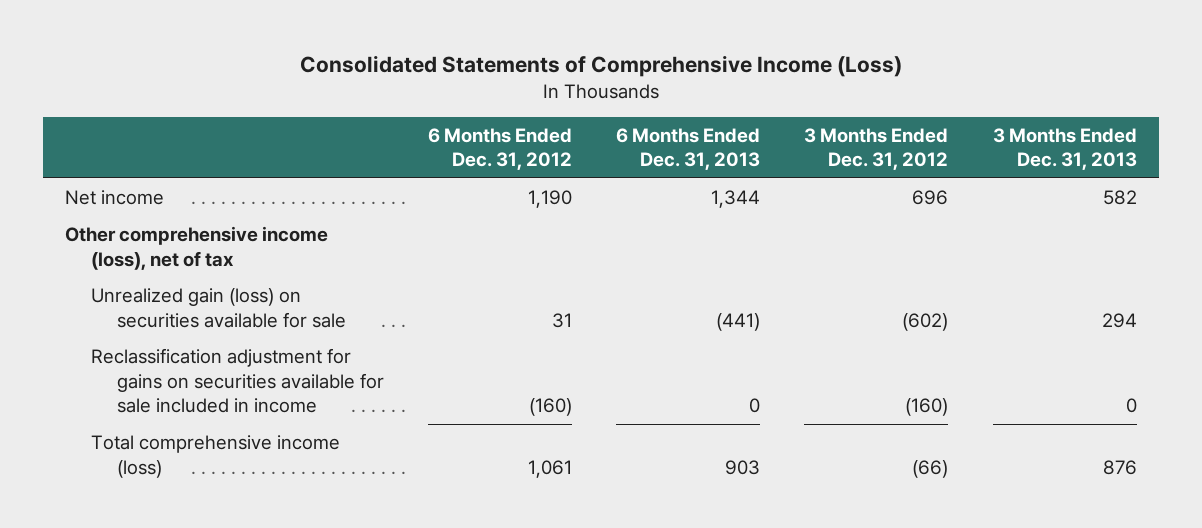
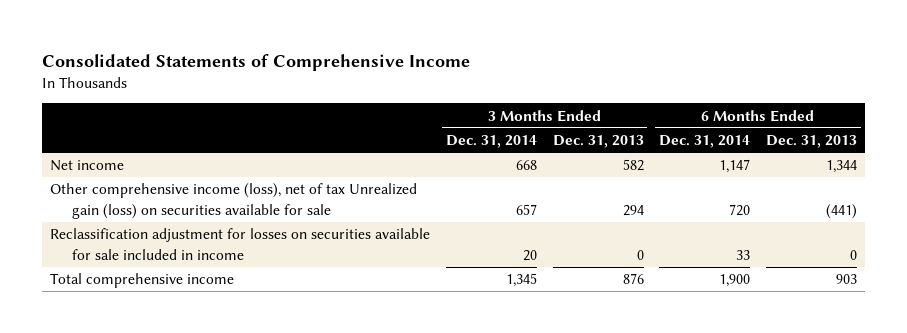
- Consolidated Statements of Comprehensive Income (Loss)
+ Consolidated Statements of Comprehensive Income
- | 6 Months Ended Dec. 31, 2012 | 6 Months Ended Dec. 31, 2013 | 3 Months Ended Dec. 31, 2012 | 3 Months Ended Dec. 31, 2013
+ | 3 Months Ended Dec. 31, 2014 | 3 Months Ended Dec. 31, 2013 | 6 Months Ended Dec. 31, 2014 | 6 Months Ended Dec. 31, 2013
- Other comprehensive income (loss), net of tax
- Unrealized gain (loss) on securities available for sale | 31 | (441) | (602) | 294
- Reclassification adjustment for gains on securities available for sale included in income | (160) | 0 | (160) | 0
- Total comprehensive income (loss) | 1,061 | 903 | (66) | 876
+ Other comprehensive income (loss), net of tax Unrealized gain (loss) on securities available for sale | 657 | 294 | 720 | (441)
+ Reclassification adjustment for losses on securities available for sale included in income | 20 | 0 | 33 | 0
+ Total comprehensive income | 1,345 | 876 | 1,900 | 903

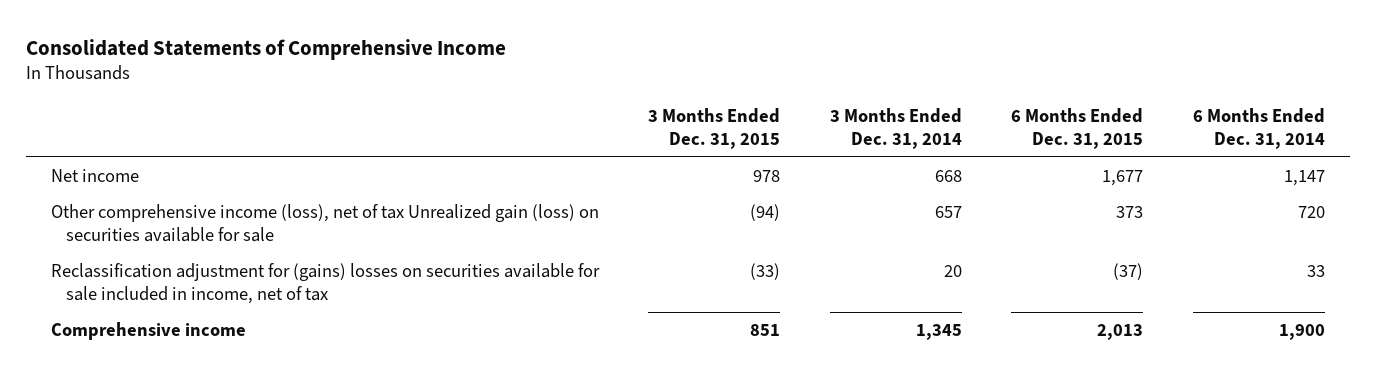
- | 3 Months Ended Dec. 31, 2014 | 3 Months Ended Dec. 31, 2013 | 6 Months Ended Dec. 31, 2014 | 6 Months Ended Dec. 31, 2013
+ | 3 Months Ended Dec. 31, 2015 | 3 Months Ended Dec. 31, 2014 | 6 Months Ended Dec. 31, 2015 | 6 Months Ended Dec. 31, 2014
- Reclassification adjustment for losses on securities available for sale included in income | 20 | 0 | 33 | 0
- Total comprehensive income | 1,345 | 876 | 1,900 | 903
+ Reclassification adjustment for (gains) losses on securities available for sale included in income, net of tax | (33) | 20 | (37) | 33
+ Comprehensive income | 851 | 1,345 | 2,013 | 1,900

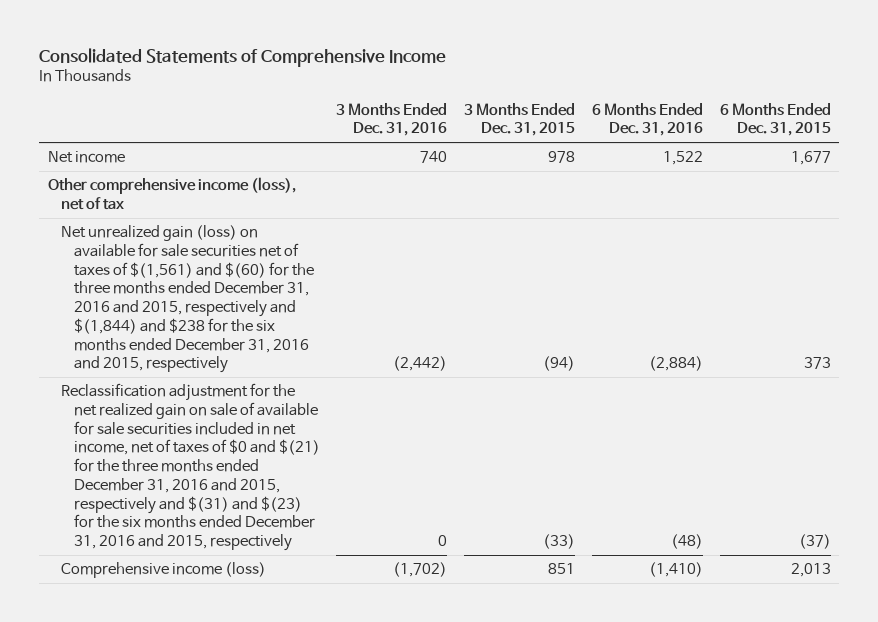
- | 3 Months Ended Dec. 31, 2015 | 3 Months Ended Dec. 31, 2014 | 6 Months Ended Dec. 31, 2015 | 6 Months Ended Dec. 31, 2014
+ | 3 Months Ended Dec. 31, 2016 | 3 Months Ended Dec. 31, 2015 | 6 Months Ended Dec. 31, 2016 | 6 Months Ended Dec. 31, 2015
- Other comprehensive income (loss), net of tax Unrealized gain (loss) on securities available for sale | (94) | 657 | 373 | 720
- Reclassification adjustment for (gains) losses on securities available for sale included in income, net of tax | (33) | 20 | (37) | 33
- Comprehensive income | 851 | 1,345 | 2,013 | 1,900
+ Other comprehensive income (loss), net of tax
+ Net unrealized gain (loss) on available for sale securities net of taxes of $(1,561) and $(60) for the three months ended December 31, 2016 and 2015, respectively and $(1,844) and $238 for the six months ended December 31, 2016 and 2015, respectively | (2,442) | (94) | (2,884) | 373
+ Reclassification adjustment for the net realized gain on sale of available for sale securities included in net income, net of taxes of $0 and $(21) for the three months ended December 31, 2016 and 2015, respectively and $(31) and $(23) for the six months ended December 31, 2016 and 2015, respectively | 0 | (33) | (48) | (37)
+ Comprehensive income (loss) | (1,702) | 851 | (1,410) | 2,013

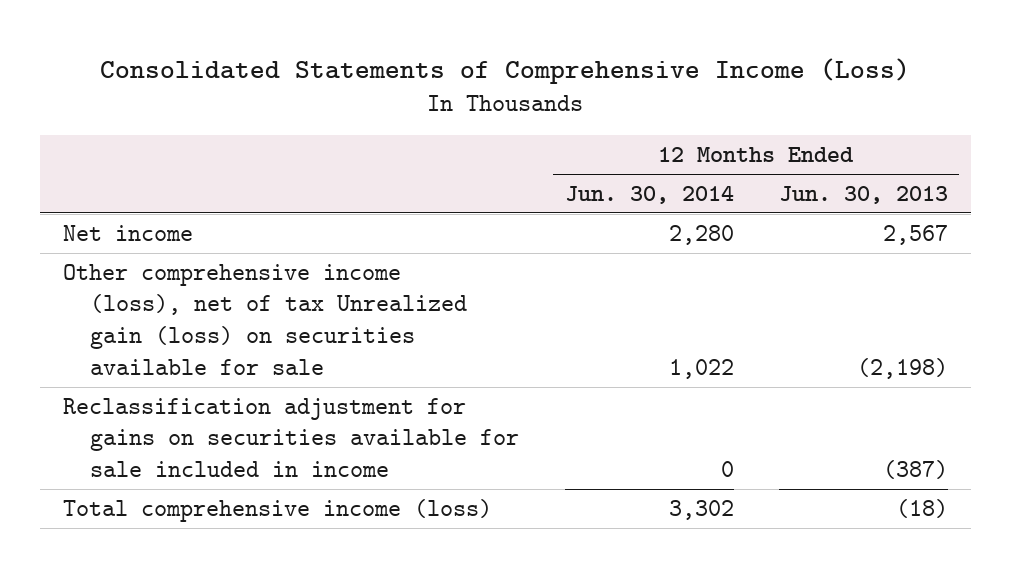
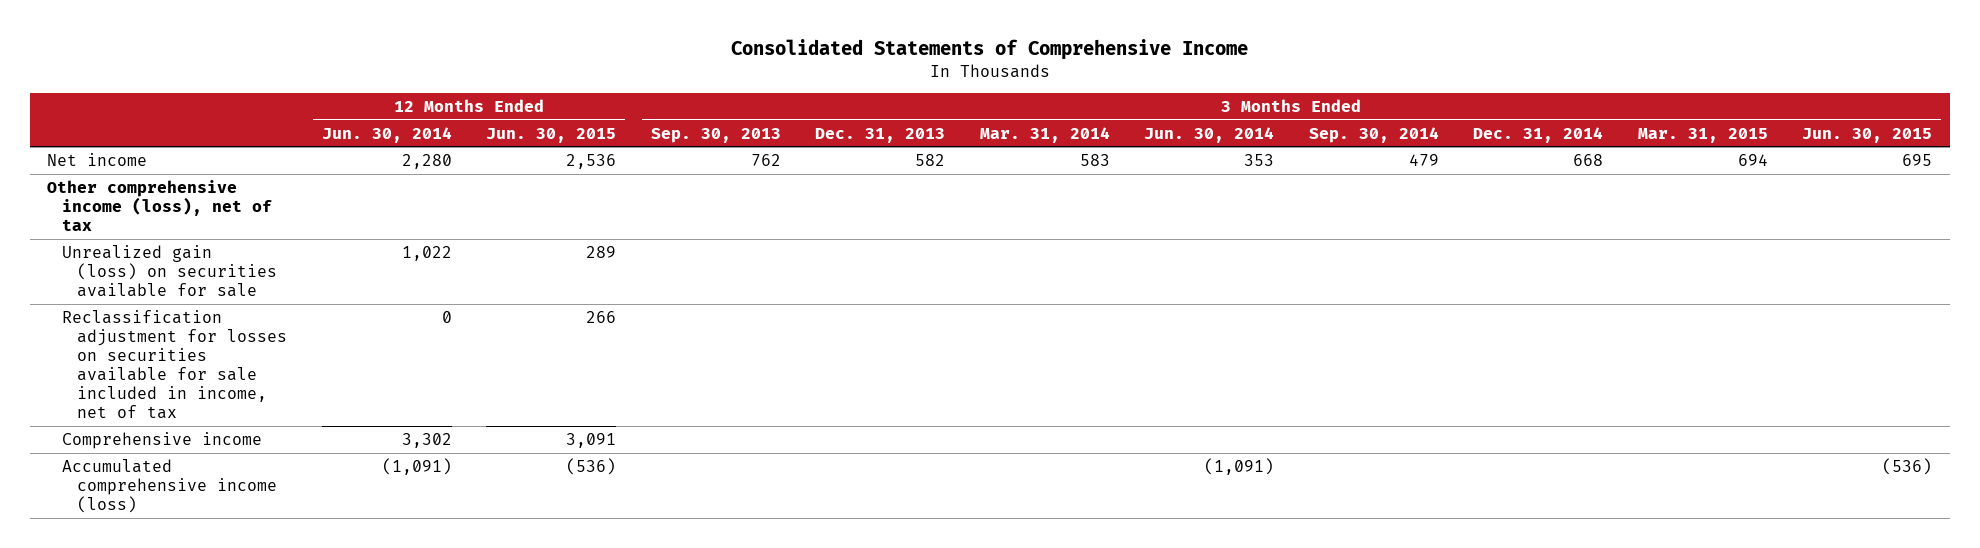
- Consolidated Statements of Comprehensive Income (Loss)
+ Consolidated Statements of Comprehensive Income
- | 12 Months Ended Jun. 30, 2014 | 12 Months Ended Jun. 30, 2013
+ | 12 Months Ended Jun. 30, 2014 | 12 Months Ended Jun. 30, 2015 | 3 Months Ended Sep. 30, 2013 | 3 Months Ended Dec. 31, 2013 | 3 Months Ended Mar. 31, 2014 | 3 Months Ended Jun. 30, 2014 | 3 Months Ended Sep. 30, 2014 | 3 Months Ended Dec. 31, 2014 | 3 Months Ended Mar. 31, 2015 | 3 Months Ended Jun. 30, 2015
- Other comprehensive income (loss), net of tax Unrealized gain (loss) on securities available for sale | 1,022 | (2,198)
- Reclassification adjustment for gains on securities available for sale included in income | 0 | (387)
- Total comprehensive income (loss) | 3,302 | (18)
+ Other comprehensive income (loss), net of tax
+ Unrealized gain (loss) on securities available for sale | 1,022 | 289 | | | | | | | |
+ Reclassification adjustment for losses on securities available for sale included in income, net of tax | 0 | 266 | | | | | | | |
+ Comprehensive income | 3,302 | 3,091 | | | | | | | |
+ Accumulated comprehensive income (loss) | (1,091) | (536) | | | | (1,091) | | | | (536)

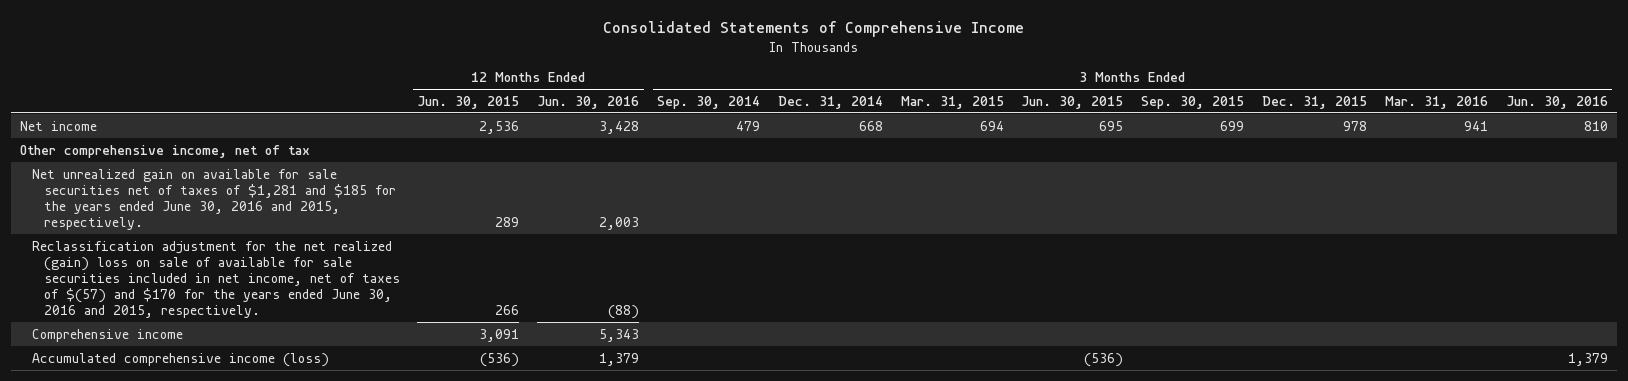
- | 12 Months Ended Jun. 30, 2014 | 12 Months Ended Jun. 30, 2015 | 3 Months Ended Sep. 30, 2013 | 3 Months Ended Dec. 31, 2013 | 3 Months Ended Mar. 31, 2014 | 3 Months Ended Jun. 30, 2014 | 3 Months Ended Sep. 30, 2014 | 3 Months Ended Dec. 31, 2014 | 3 Months Ended Mar. 31, 2015 | 3 Months Ended Jun. 30, 2015
+ | 12 Months Ended Jun. 30, 2015 | 12 Months Ended Jun. 30, 2016 | 3 Months Ended Sep. 30, 2014 | 3 Months Ended Dec. 31, 2014 | 3 Months Ended Mar. 31, 2015 | 3 Months Ended Jun. 30, 2015 | 3 Months Ended Sep. 30, 2015 | 3 Months Ended Dec. 31, 2015 | 3 Months Ended Mar. 31, 2016 | 3 Months Ended Jun. 30, 2016
- Other comprehensive income (loss), net of tax
- Unrealized gain (loss) on securities available for sale | 1,022 | 289 | | | | | | | |
- Reclassification adjustment for losses on securities available for sale included in income, net of tax | 0 | 266 | | | | | | | |
+ Other comprehensive income, net of tax
+ Net unrealized gain on available for sale securities net of taxes of $1,281 and $185 for the years ended June 30, 2016 and 2015, respectively. | 289 | 2,003 | | | | | | | |
+ Reclassification adjustment for the net realized (gain) loss on sale of available for sale securities included in net income, net of taxes of $(57) and $170 for the years ended June 30, 2016 and 2015, respectively. | 266 | (88) | | | | | | | |

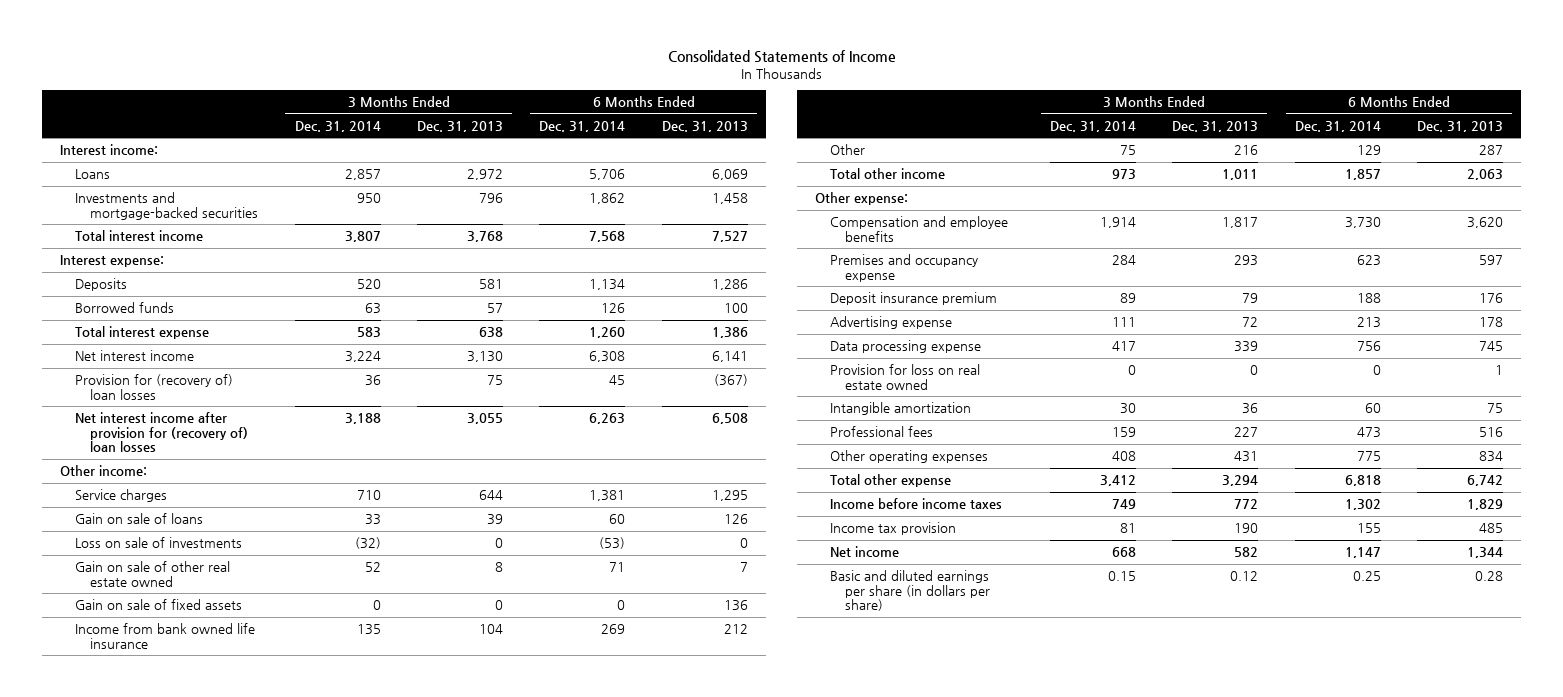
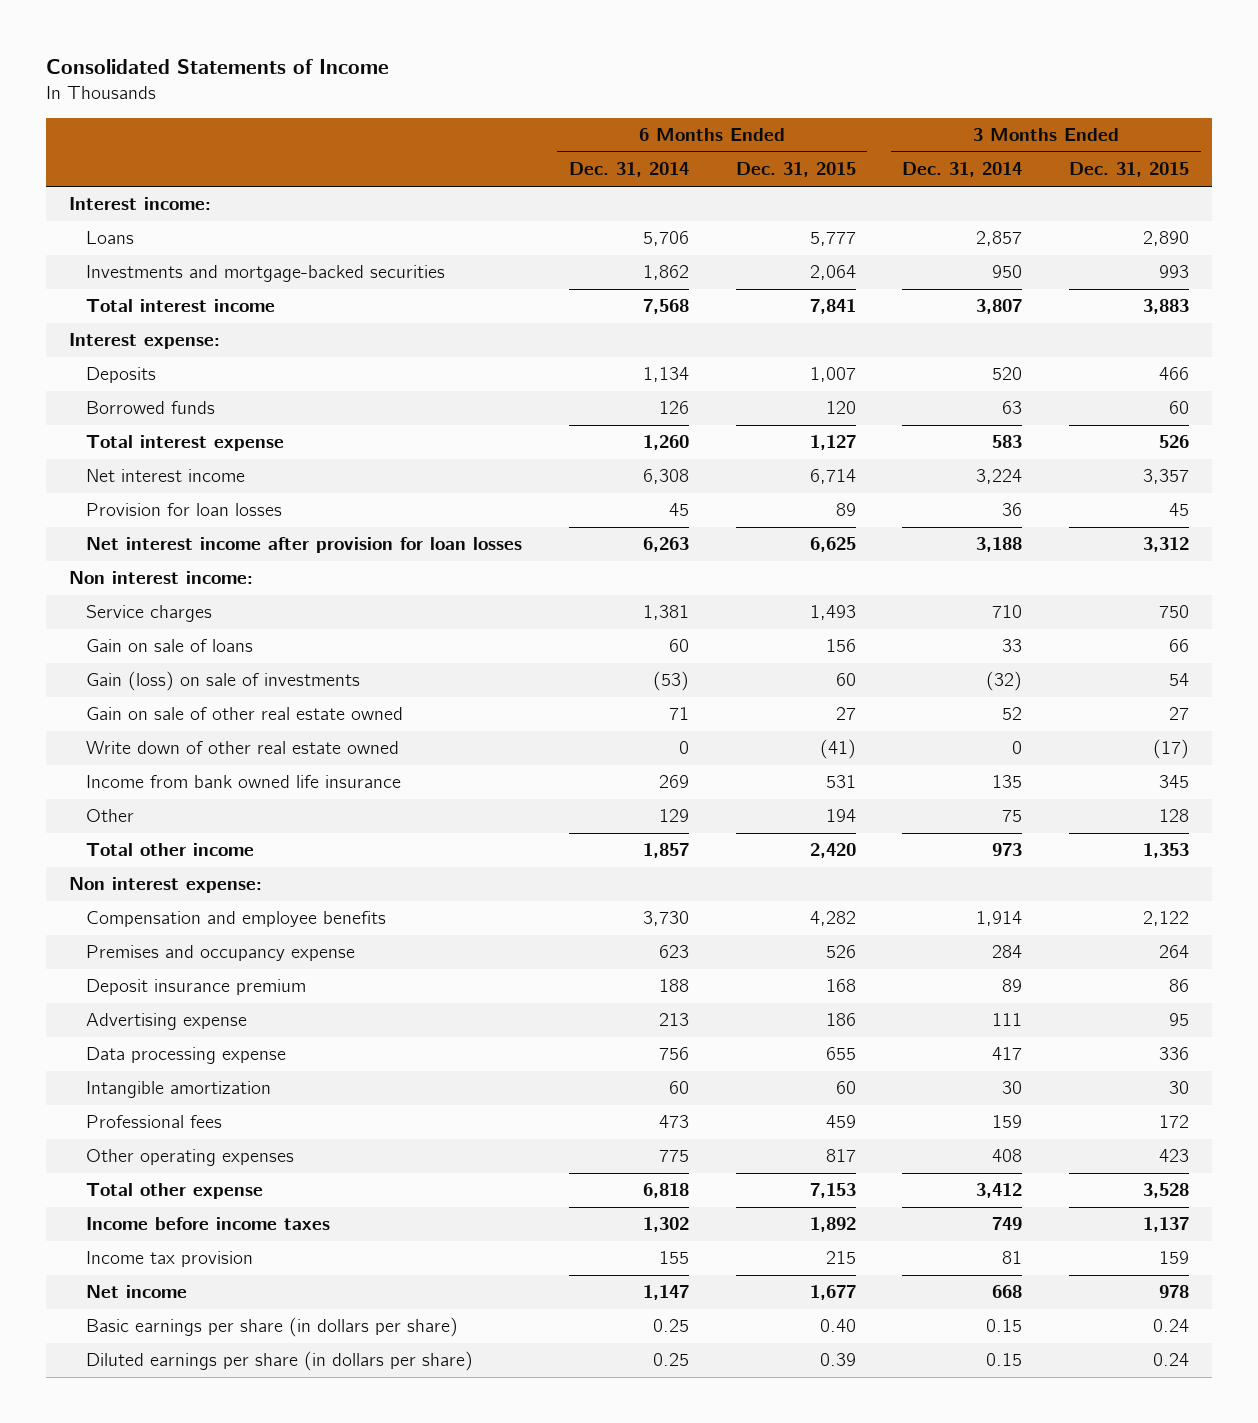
- | 3 Months Ended Dec. 31, 2014 | 3 Months Ended Dec. 31, 2013 | 6 Months Ended Dec. 31, 2014 | 6 Months Ended Dec. 31, 2013
+ | 6 Months Ended Dec. 31, 2014 | 6 Months Ended Dec. 31, 2015 | 3 Months Ended Dec. 31, 2014 | 3 Months Ended Dec. 31, 2015
- Provision for (recovery of) loan losses | 36 | 75 | 45 | (367)
- Net interest income after provision for (recovery of) loan losses | 3,188 | 3,055 | 6,263 | 6,508
- Other income:
+ Provision for loan losses | 45 | 89 | 36 | 45
+ Net interest income after provision for loan losses | 6,263 | 6,625 | 3,188 | 3,312
+ Non interest income:
- Loss on sale of investments | (32) | 0 | (53) | 0
+ Gain (loss) on sale of investments | (53) | 60 | (32) | 54
- Gain on sale of fixed assets | 0 | 0 | 0 | 136
+ Write down of other real estate owned | 0 | (41) | 0 | (17)
- Other expense:
+ Non interest expense:
- Provision for loss on real estate owned | 0 | 0 | 0 | 1
- Basic and diluted earnings per share (in dollars per share) | 0.15 | 0.12 | 0.25 | 0.28
+ Basic earnings per share (in dollars per share) | 0.25 | 0.40 | 0.15 | 0.24
+ Diluted earnings per share (in dollars per share) | 0.25 | 0.39 | 0.15 | 0.24

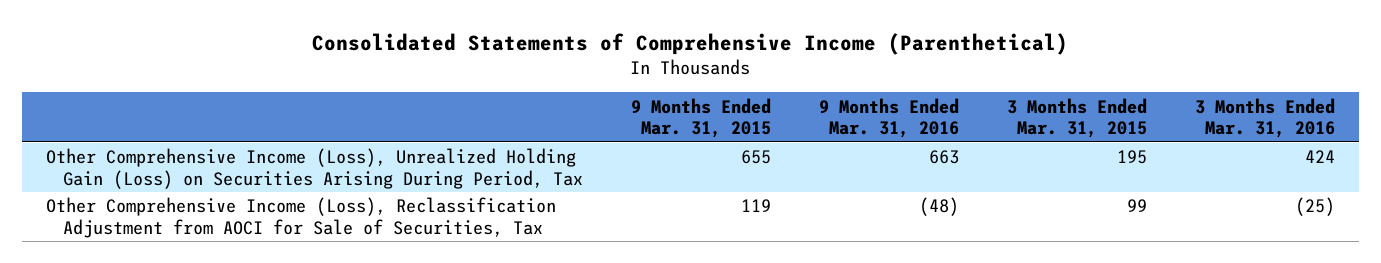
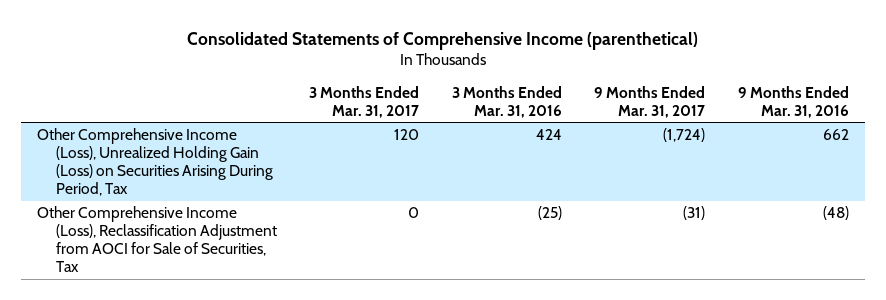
- Consolidated Statements of Comprehensive Income (Parenthetical)
+ Consolidated Statements of Comprehensive Income (parenthetical)
- | 9 Months Ended Mar. 31, 2015 | 9 Months Ended Mar. 31, 2016 | 3 Months Ended Mar. 31, 2015 | 3 Months Ended Mar. 31, 2016
+ | 3 Months Ended Mar. 31, 2017 | 3 Months Ended Mar. 31, 2016 | 9 Months Ended Mar. 31, 2017 | 9 Months Ended Mar. 31, 2016
- Other Comprehensive Income (Loss), Unrealized Holding Gain (Loss) on Securities Arising During Period, Tax | 655 | 663 | 195 | 424
+ Other Comprehensive Income (Loss), Unrealized Holding Gain (Loss) on Securities Arising During Period, Tax | 120 | 424 | (1,724) | 662

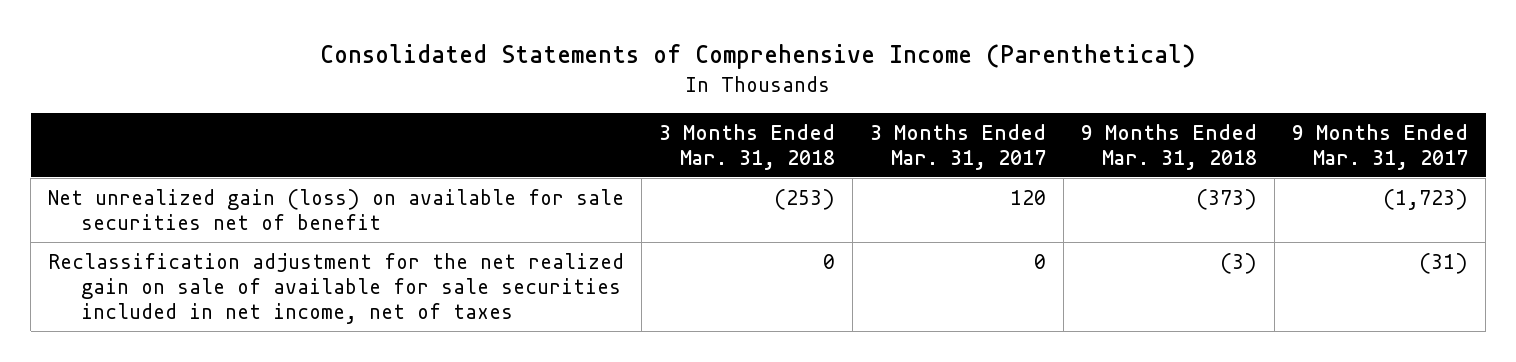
- Consolidated Statements of Comprehensive Income (parenthetical)
+ Consolidated Statements of Comprehensive Income (Parenthetical)
- | 3 Months Ended Mar. 31, 2017 | 3 Months Ended Mar. 31, 2016 | 9 Months Ended Mar. 31, 2017 | 9 Months Ended Mar. 31, 2016
+ | 3 Months Ended Mar. 31, 2018 | 3 Months Ended Mar. 31, 2017 | 9 Months Ended Mar. 31, 2018 | 9 Months Ended Mar. 31, 2017
- Other Comprehensive Income (Loss), Unrealized Holding Gain (Loss) on Securities Arising During Period, Tax | 120 | 424 | (1,724) | 662
- Other Comprehensive Income (Loss), Reclassification Adjustment from AOCI for Sale of Securities, Tax | 0 | (25) | (31) | (48)
+ Net unrealized gain (loss) on available for sale securities net of benefit | (253) | 120 | (373) | (1,723)
+ Reclassification adjustment for the net realized gain on sale of available for sale securities included in net income, net of taxes | 0 | 0 | (3) | (31)

